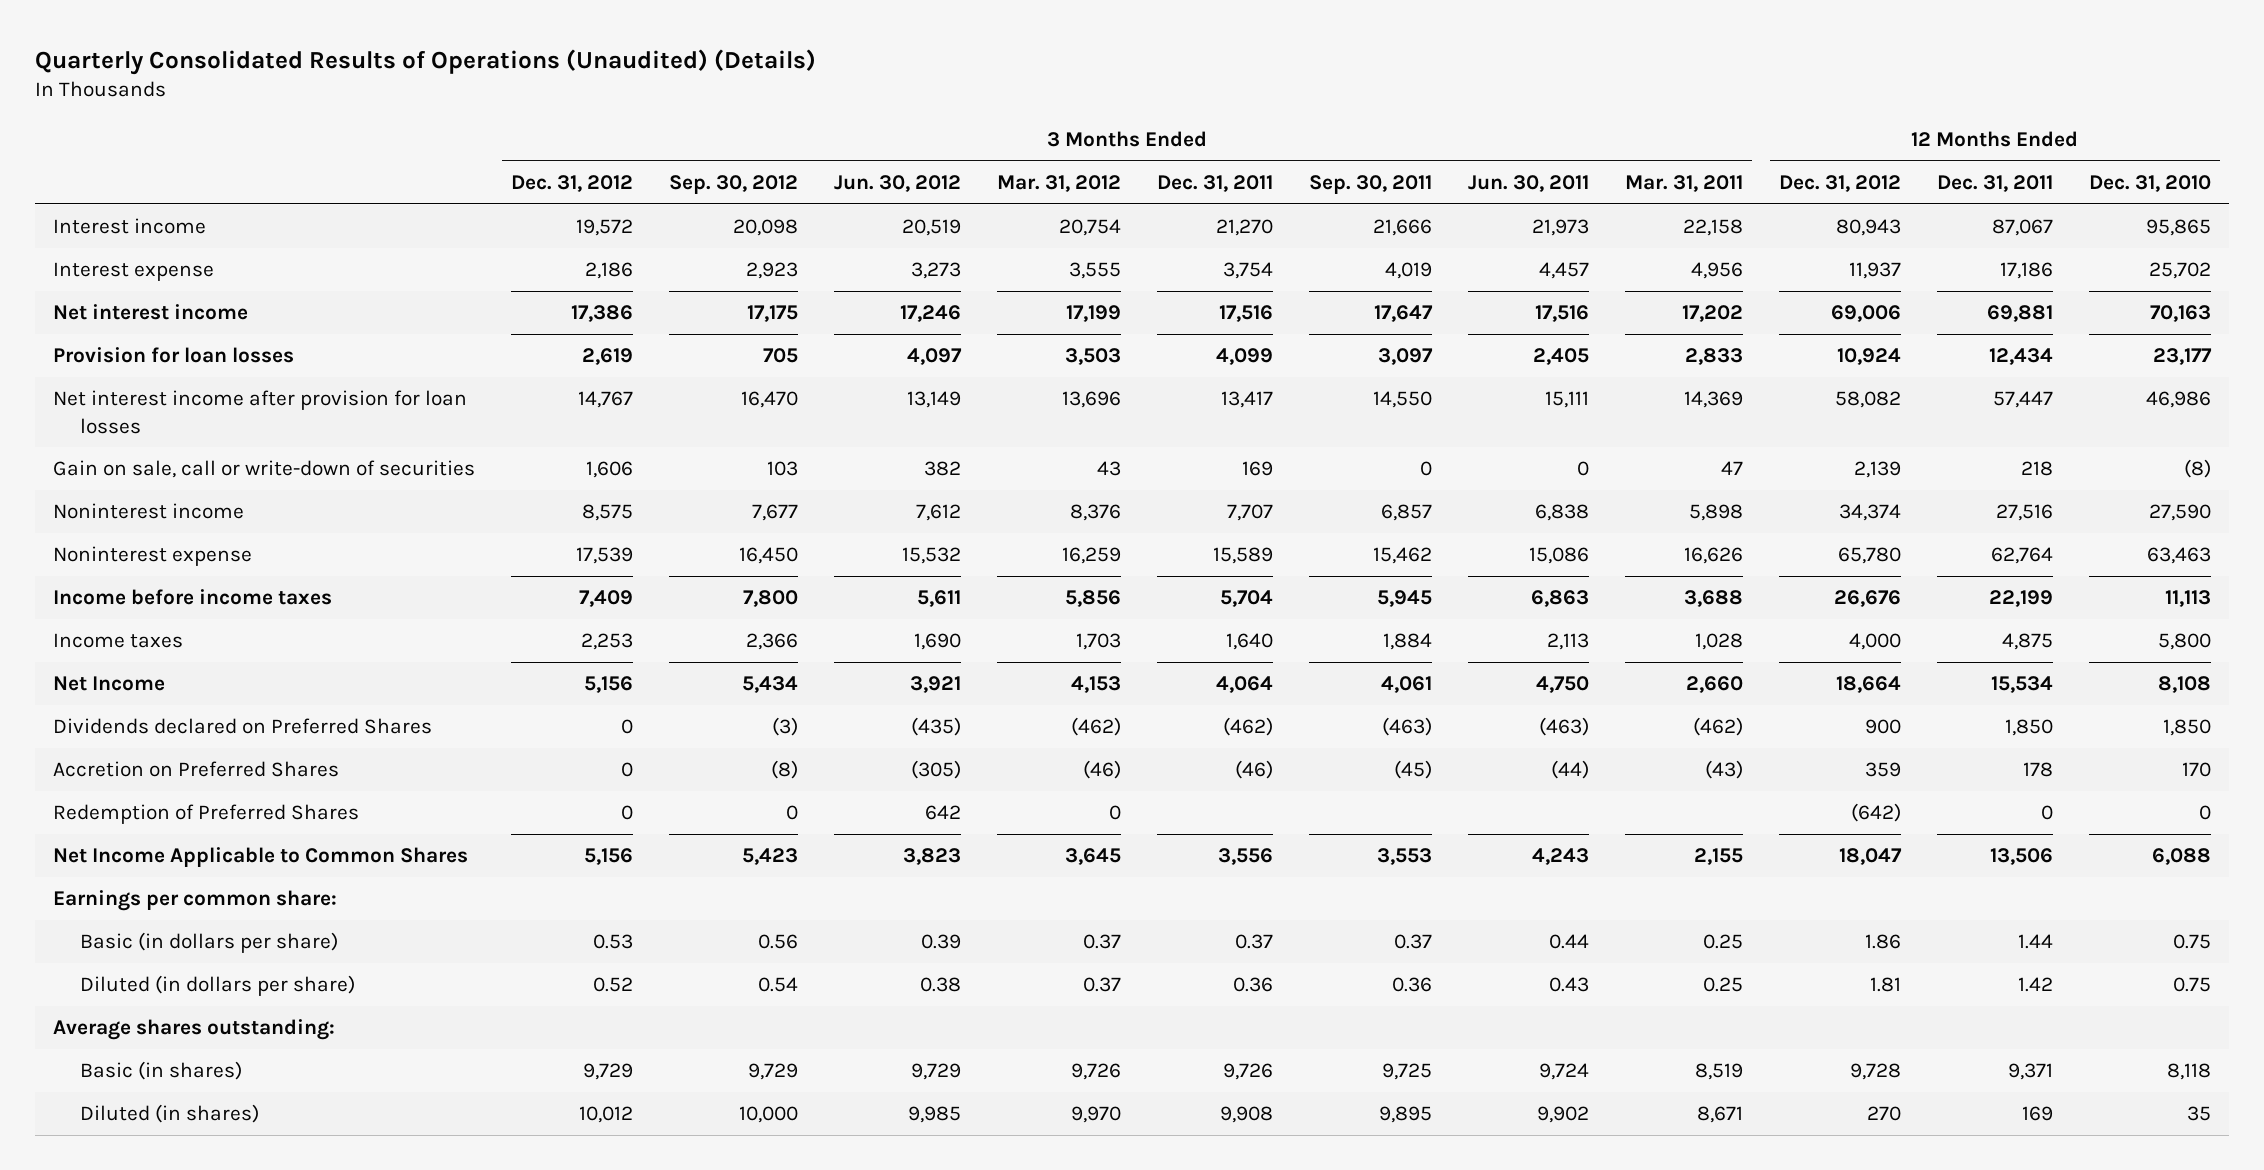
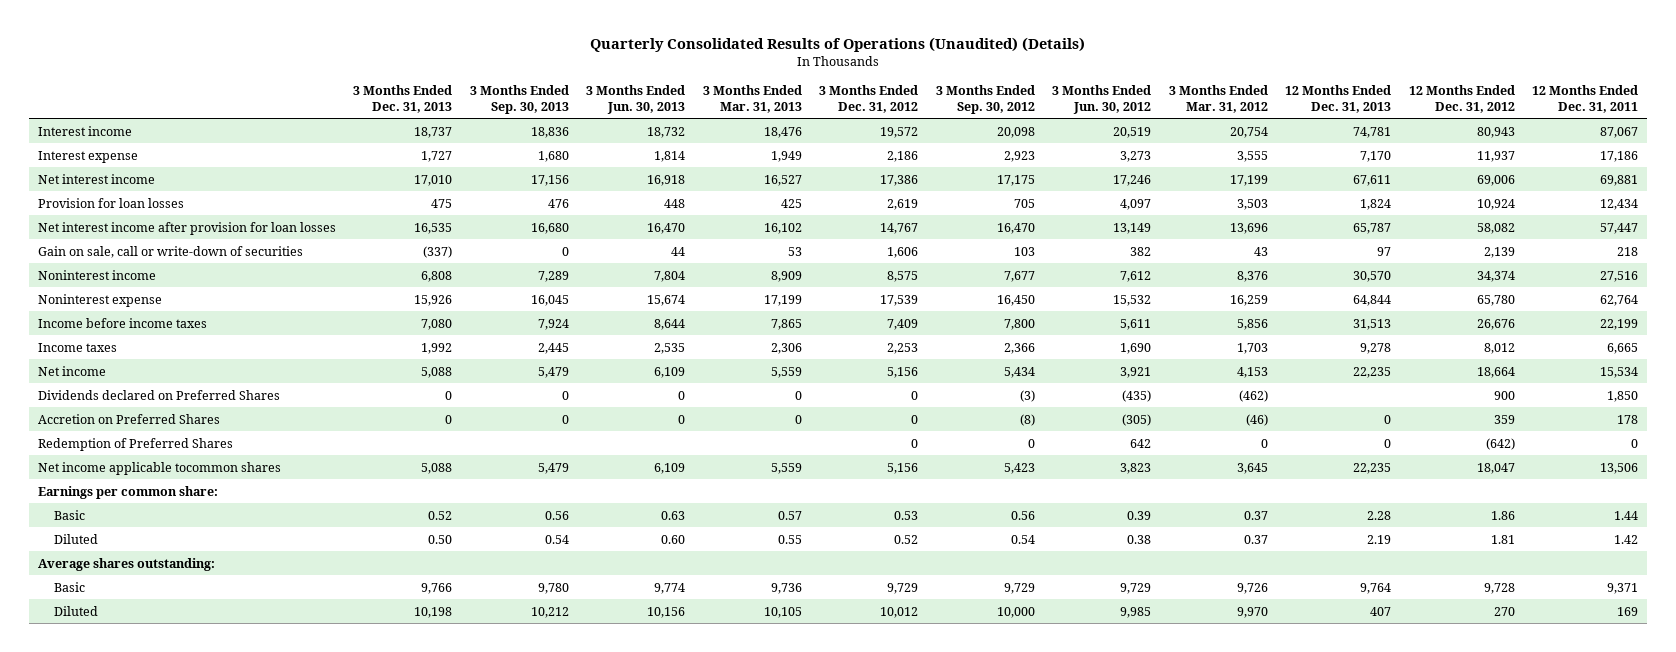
- | 3 Months Ended Dec. 31, 2012 | 3 Months Ended Sep. 30, 2012 | 3 Months Ended Jun. 30, 2012 | 3 Months Ended Mar. 31, 2012 | 3 Months Ended Dec. 31, 2011 | 3 Months Ended Sep. 30, 2011 | 3 Months Ended Jun. 30, 2011 | 3 Months Ended Mar. 31, 2011 | 12 Months Ended Dec. 31, 2012 | 12 Months Ended Dec. 31, 2011 | 12 Months Ended Dec. 31, 2010
+ | 3 Months Ended Dec. 31, 2013 | 3 Months Ended Sep. 30, 2013 | 3 Months Ended Jun. 30, 2013 | 3 Months Ended Mar. 31, 2013 | 3 Months Ended Dec. 31, 2012 | 3 Months Ended Sep. 30, 2012 | 3 Months Ended Jun. 30, 2012 | 3 Months Ended Mar. 31, 2012 | 12 Months Ended Dec. 31, 2013 | 12 Months Ended Dec. 31, 2012 | 12 Months Ended Dec. 31, 2011
- Income taxes | 2,253 | 2,366 | 1,690 | 1,703 | 1,640 | 1,884 | 2,113 | 1,028 | 4,000 | 4,875 | 5,800
- Net Income | 5,156 | 5,434 | 3,921 | 4,153 | 4,064 | 4,061 | 4,750 | 2,660 | 18,664 | 15,534 | 8,108
+ Income taxes | 1,992 | 2,445 | 2,535 | 2,306 | 2,253 | 2,366 | 1,690 | 1,703 | 9,278 | 8,012 | 6,665
+ Net income | 5,088 | 5,479 | 6,109 | 5,559 | 5,156 | 5,434 | 3,921 | 4,153 | 22,235 | 18,664 | 15,534
- Net Income Applicable to Common Shares | 5,156 | 5,423 | 3,823 | 3,645 | 3,556 | 3,553 | 4,243 | 2,155 | 18,047 | 13,506 | 6,088
+ Net income applicable tocommon shares | 5,088 | 5,479 | 6,109 | 5,559 | 5,156 | 5,423 | 3,823 | 3,645 | 22,235 | 18,047 | 13,506
- Basic (in dollars per share) | 0.53 | 0.56 | 0.39 | 0.37 | 0.37 | 0.37 | 0.44 | 0.25 | 1.86 | 1.44 | 0.75
- Diluted (in dollars per share) | 0.52 | 0.54 | 0.38 | 0.37 | 0.36 | 0.36 | 0.43 | 0.25 | 1.81 | 1.42 | 0.75
+ Basic | 0.52 | 0.56 | 0.63 | 0.57 | 0.53 | 0.56 | 0.39 | 0.37 | 2.28 | 1.86 | 1.44
+ Diluted | 0.50 | 0.54 | 0.60 | 0.55 | 0.52 | 0.54 | 0.38 | 0.37 | 2.19 | 1.81 | 1.42
- Basic (in shares) | 9,729 | 9,729 | 9,729 | 9,726 | 9,726 | 9,725 | 9,724 | 8,519 | 9,728 | 9,371 | 8,118
- Diluted (in shares) | 10,012 | 10,000 | 9,985 | 9,970 | 9,908 | 9,895 | 9,902 | 8,671 | 270 | 169 | 35
+ Basic | 9,766 | 9,780 | 9,774 | 9,736 | 9,729 | 9,729 | 9,729 | 9,726 | 9,764 | 9,728 | 9,371
+ Diluted | 10,198 | 10,212 | 10,156 | 10,105 | 10,012 | 10,000 | 9,985 | 9,970 | 407 | 270 | 169

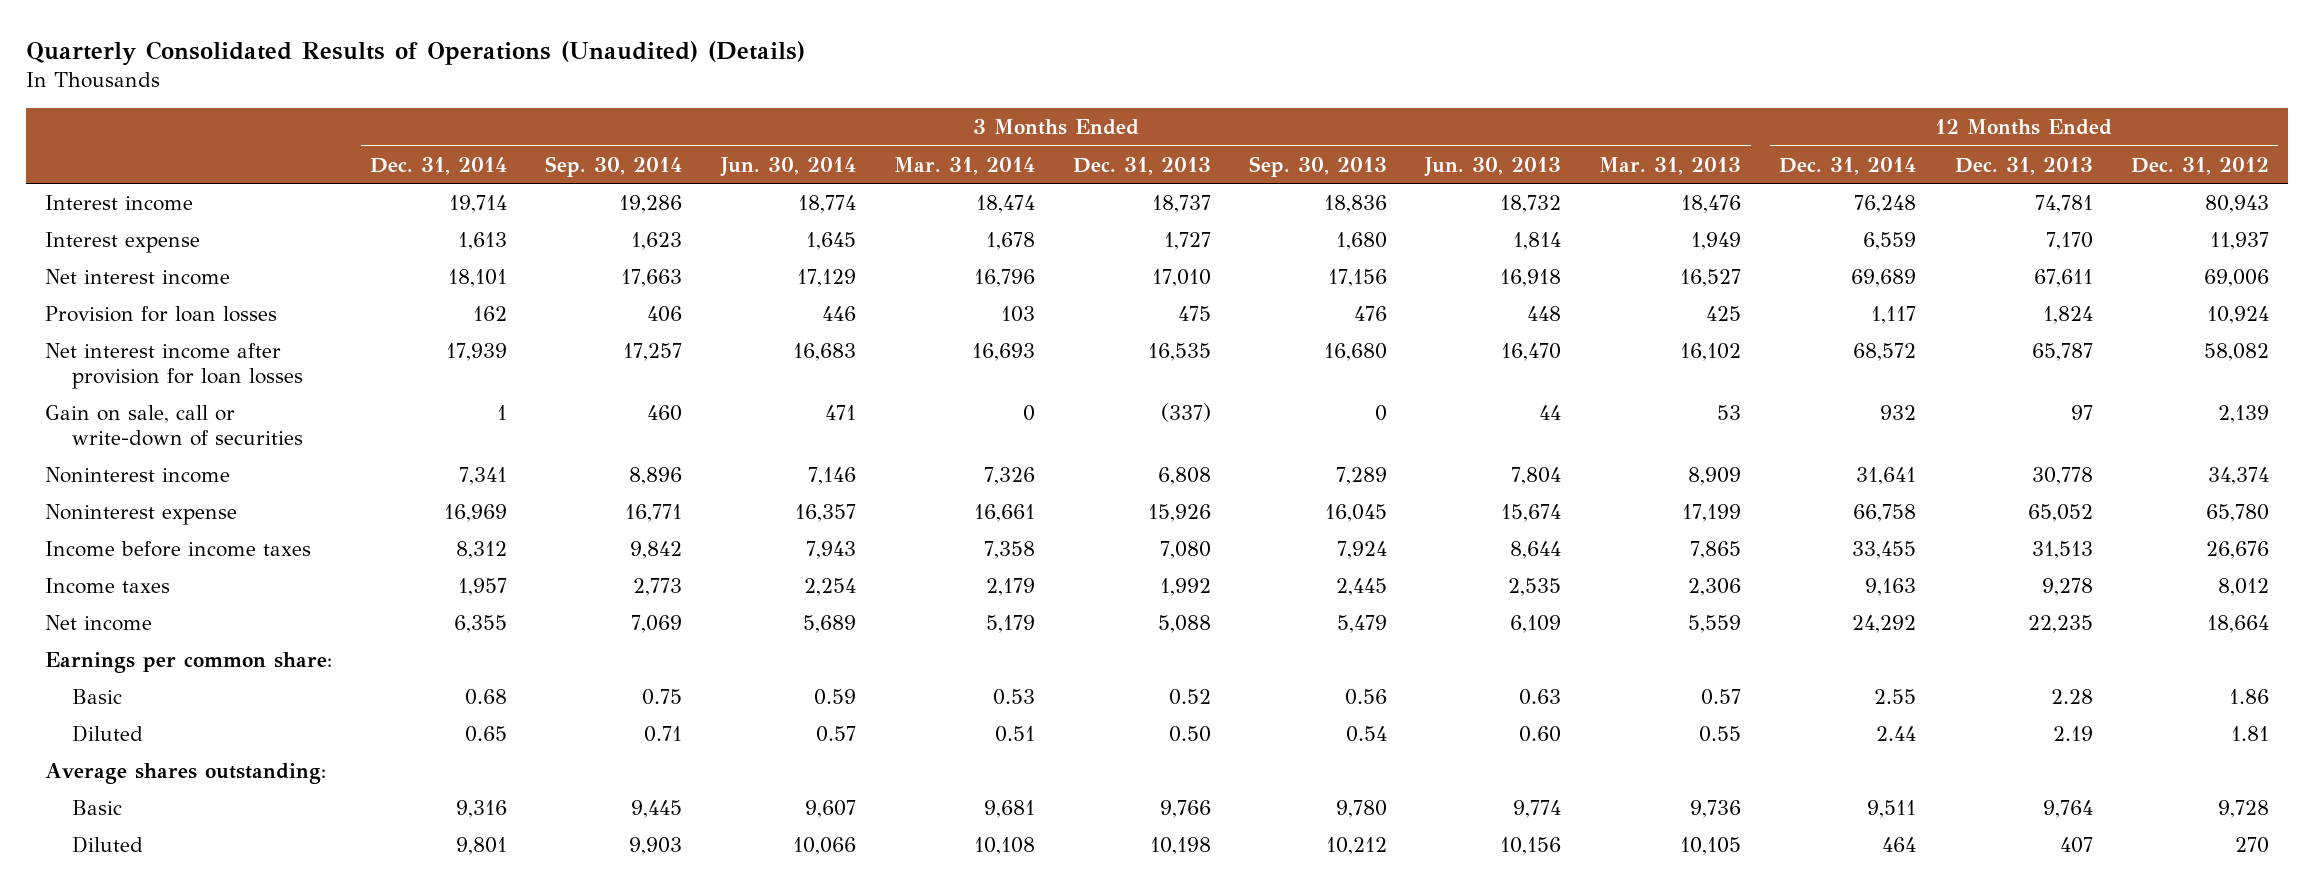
- | 3 Months Ended Dec. 31, 2013 | 3 Months Ended Sep. 30, 2013 | 3 Months Ended Jun. 30, 2013 | 3 Months Ended Mar. 31, 2013 | 3 Months Ended Dec. 31, 2012 | 3 Months Ended Sep. 30, 2012 | 3 Months Ended Jun. 30, 2012 | 3 Months Ended Mar. 31, 2012 | 12 Months Ended Dec. 31, 2013 | 12 Months Ended Dec. 31, 2012 | 12 Months Ended Dec. 31, 2011
+ | 3 Months Ended Dec. 31, 2014 | 3 Months Ended Sep. 30, 2014 | 3 Months Ended Jun. 30, 2014 | 3 Months Ended Mar. 31, 2014 | 3 Months Ended Dec. 31, 2013 | 3 Months Ended Sep. 30, 2013 | 3 Months Ended Jun. 30, 2013 | 3 Months Ended Mar. 31, 2013 | 12 Months Ended Dec. 31, 2014 | 12 Months Ended Dec. 31, 2013 | 12 Months Ended Dec. 31, 2012
- Noninterest income | 6,808 | 7,289 | 7,804 | 8,909 | 8,575 | 7,677 | 7,612 | 8,376 | 30,570 | 34,374 | 27,516
- Noninterest expense | 15,926 | 16,045 | 15,674 | 17,199 | 17,539 | 16,450 | 15,532 | 16,259 | 64,844 | 65,780 | 62,764
+ Noninterest income | 7,341 | 8,896 | 7,146 | 7,326 | 6,808 | 7,289 | 7,804 | 8,909 | 31,641 | 30,778 | 34,374
+ Noninterest expense | 16,969 | 16,771 | 16,357 | 16,661 | 15,926 | 16,045 | 15,674 | 17,199 | 66,758 | 65,052 | 65,780
- Dividends declared on Preferred Shares | 0 | 0 | 0 | 0 | 0 | (3) | (435) | (462) | | 900 | 1,850
- Accretion on Preferred Shares | 0 | 0 | 0 | 0 | 0 | (8) | (305) | (46) | 0 | 359 | 178
- Redemption of Preferred Shares | | | | | 0 | 0 | 642 | 0 | 0 | (642) | 0
- Net income applicable tocommon shares | 5,088 | 5,479 | 6,109 | 5,559 | 5,156 | 5,423 | 3,823 | 3,645 | 22,235 | 18,047 | 13,506

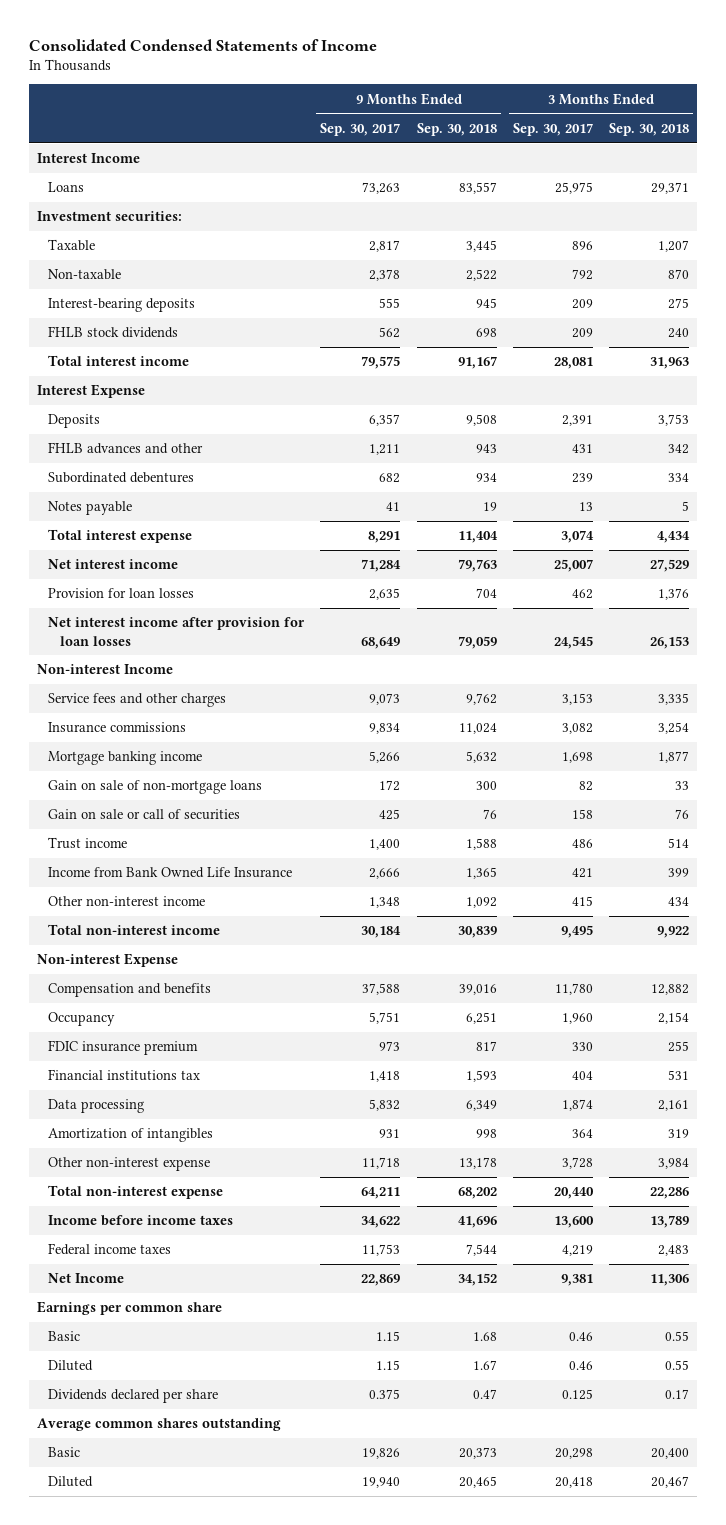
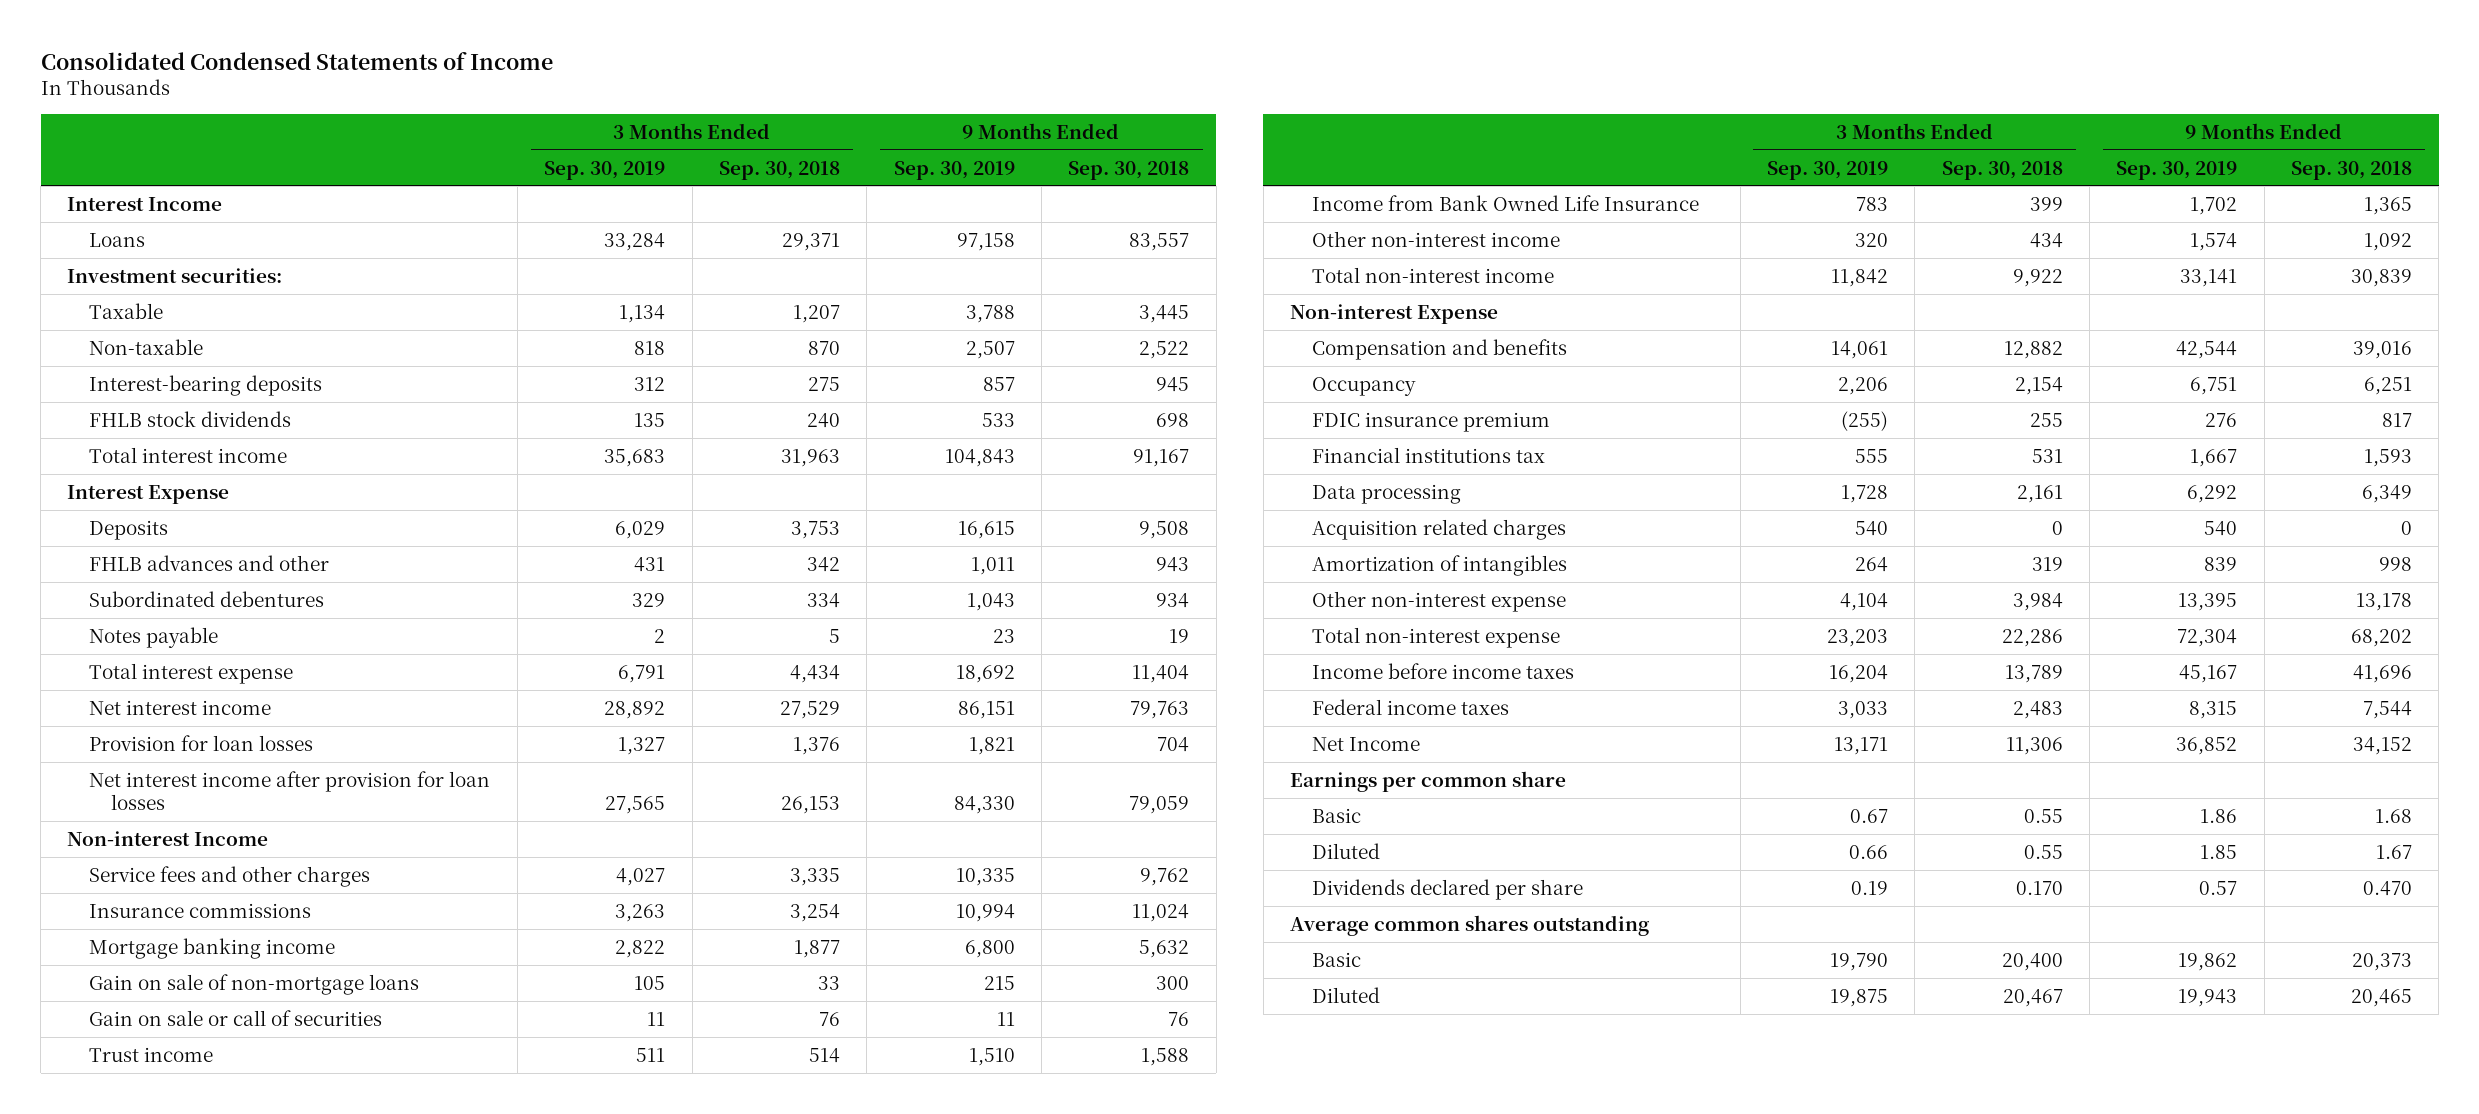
- | 9 Months Ended Sep. 30, 2017 | 9 Months Ended Sep. 30, 2018 | 3 Months Ended Sep. 30, 2017 | 3 Months Ended Sep. 30, 2018
+ | 3 Months Ended Sep. 30, 2019 | 3 Months Ended Sep. 30, 2018 | 9 Months Ended Sep. 30, 2019 | 9 Months Ended Sep. 30, 2018
+ Acquisition related charges | 540 | 0 | 540 | 0
- Dividends declared per share | 0.375 | 0.47 | 0.125 | 0.17
+ Dividends declared per share | 0.19 | 0.170 | 0.57 | 0.470

